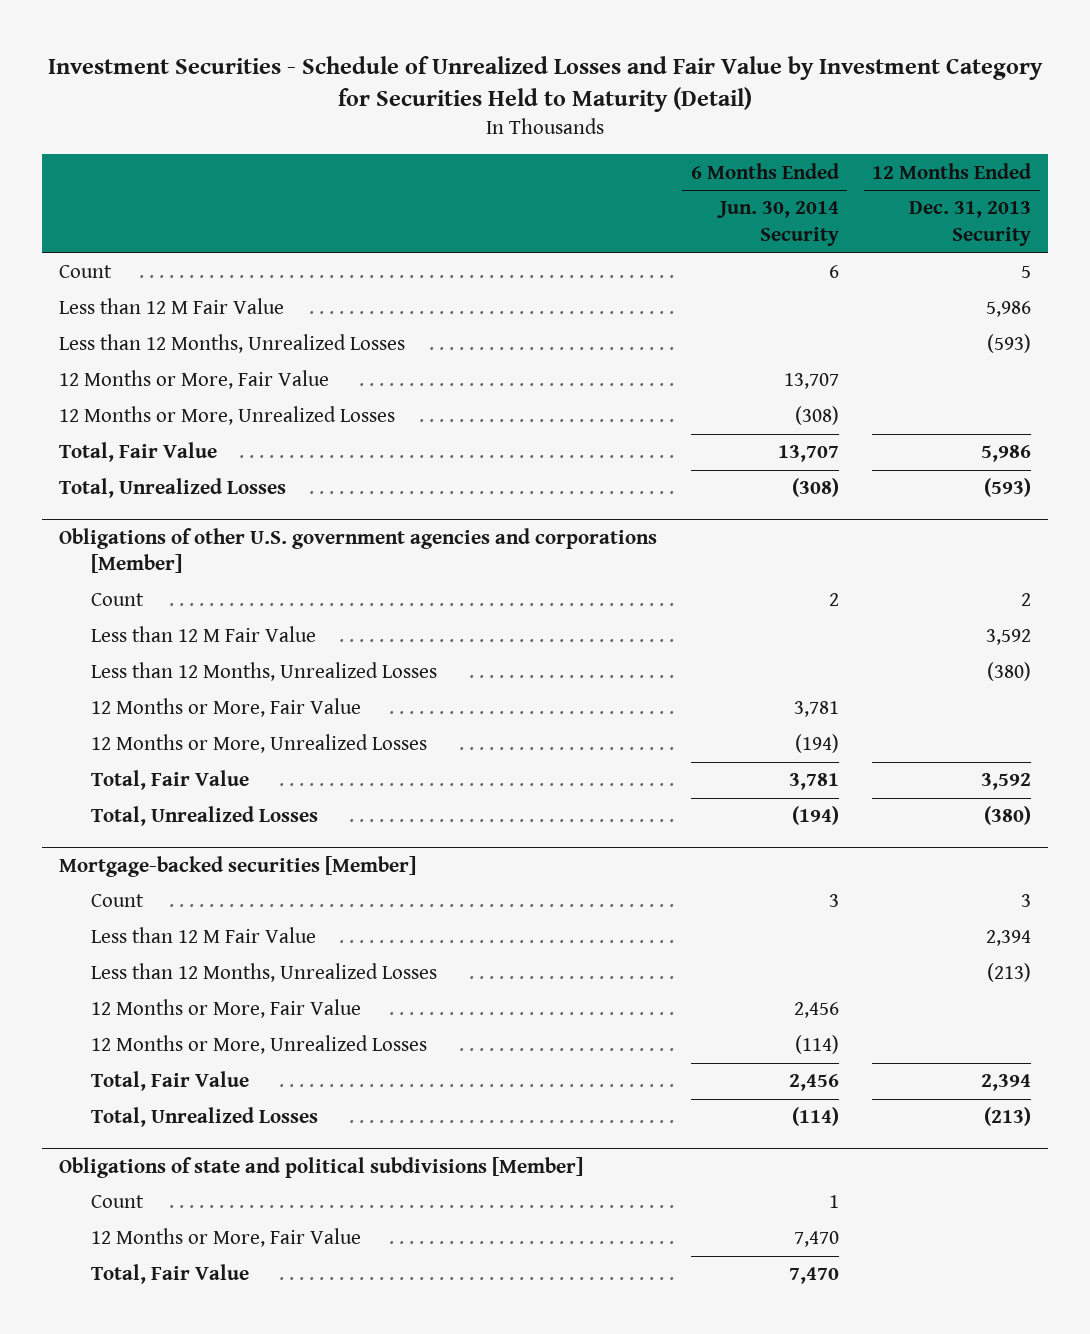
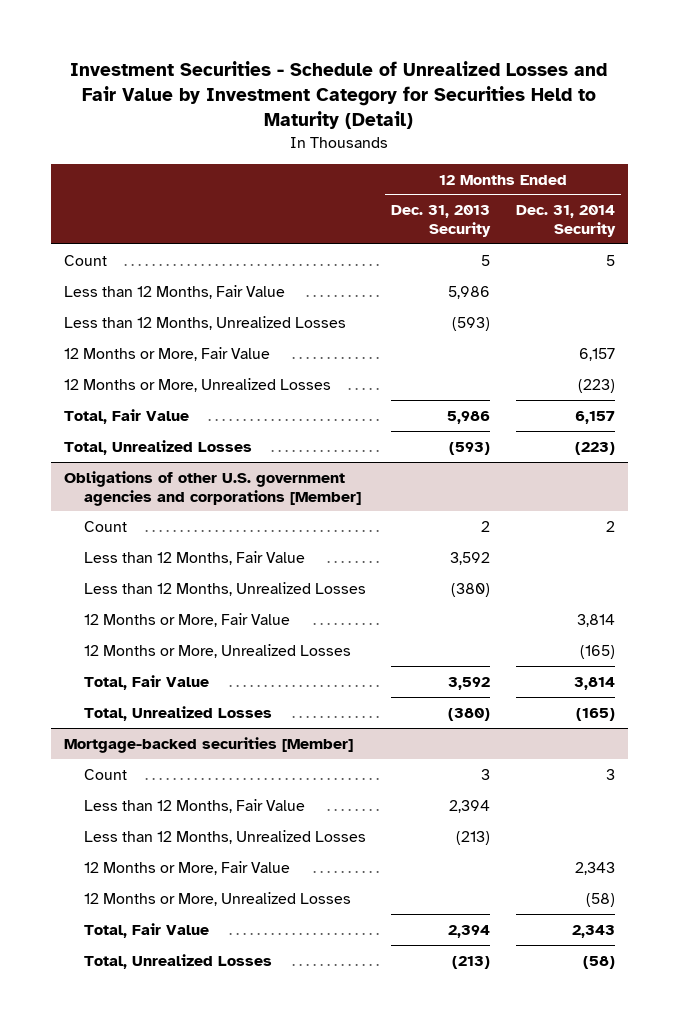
- | 6 Months Ended Jun. 30, 2014 Security | 12 Months Ended Dec. 31, 2013 Security
+ | 12 Months Ended Dec. 31, 2013 Security | 12 Months Ended Dec. 31, 2014 Security
- Less than 12 M Fair Value | | 5,986
+ Less than 12 Months, Fair Value | 5,986 |
@ Obligations of other U.S. government agencies and corporations [Member]
- Less than 12 M Fair Value | | 3,592
+ Less than 12 Months, Fair Value | 3,592 |
@ Mortgage-backed securities [Member]
- Less than 12 M Fair Value | | 2,394
+ Less than 12 Months, Fair Value | 2,394 |
- Obligations of state and political subdivisions [Member]
- Count | 1 |
- 12 Months or More, Fair Value | 7,470 |
- Total, Fair Value | 7,470 |

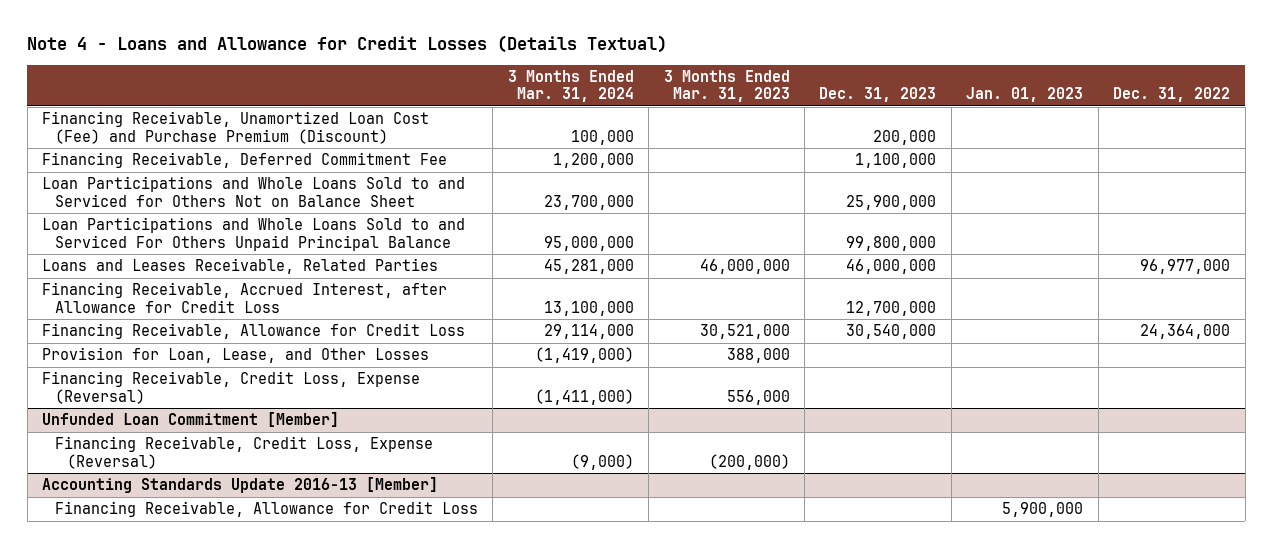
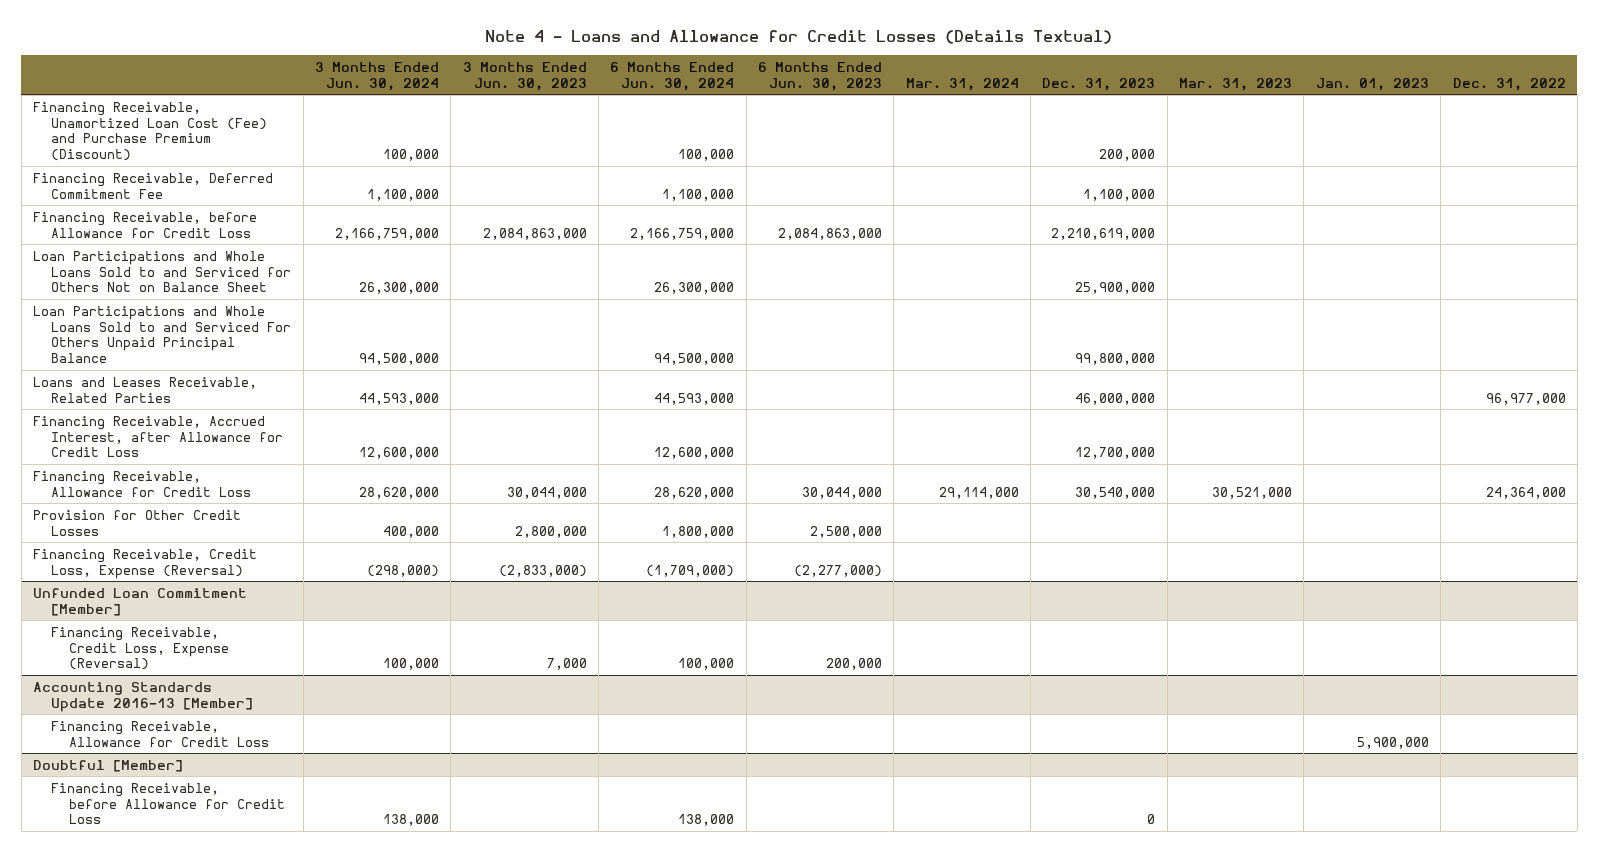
- | 3 Months Ended Mar. 31, 2024 | 3 Months Ended Mar. 31, 2023 | Dec. 31, 2023 | Jan. 01, 2023 | Dec. 31, 2022
+ | 3 Months Ended Jun. 30, 2024 | 3 Months Ended Jun. 30, 2023 | 6 Months Ended Jun. 30, 2024 | 6 Months Ended Jun. 30, 2023 | Mar. 31, 2024 | Dec. 31, 2023 | Mar. 31, 2023 | Jan. 01, 2023 | Dec. 31, 2022
+ Financing Receivable, before Allowance for Credit Loss | 2,166,759,000 | 2,084,863,000 | 2,166,759,000 | 2,084,863,000 | | 2,210,619,000 | | |
- Provision for Loan, Lease, and Other Losses | (1,419,000) | 388,000 | | |
+ Provision for Other Credit Losses | 400,000 | 2,800,000 | 1,800,000 | 2,500,000 | | | | |
+ Doubtful [Member]
+ Financing Receivable, before Allowance for Credit Loss | 138,000 | | 138,000 | | | 0 | | |

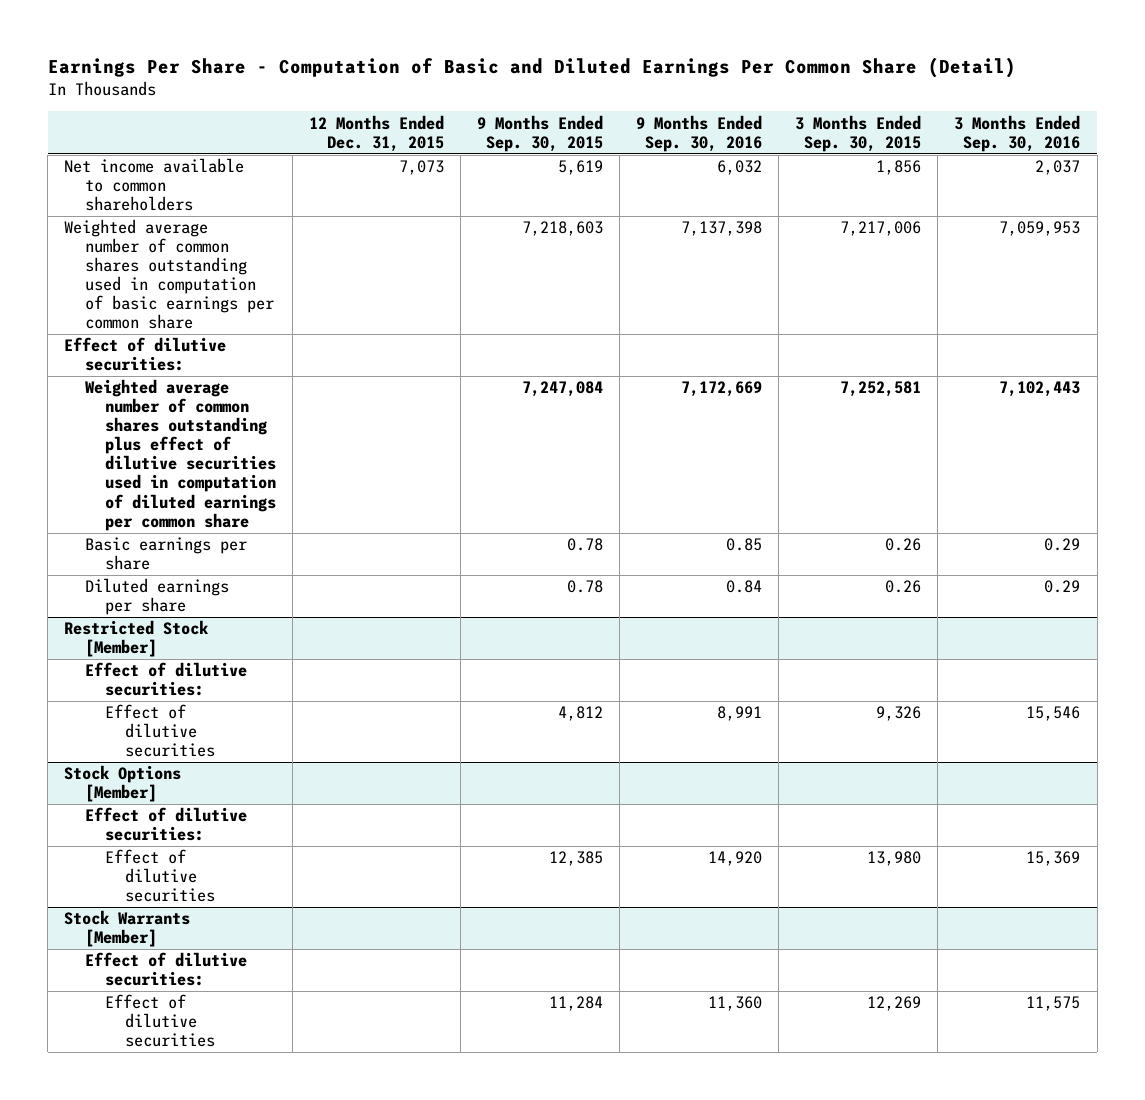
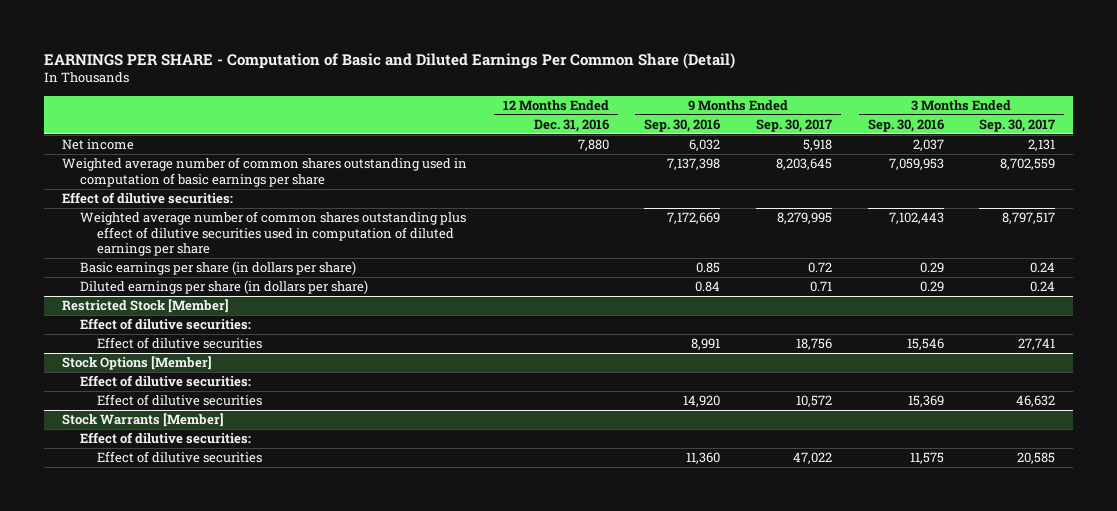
- Earnings Per Share - Computation of Basic and Diluted Earnings Per Common Share (Detail)
+ EARNINGS PER SHARE - Computation of Basic and Diluted Earnings Per Common Share (Detail)
- | 12 Months Ended Dec. 31, 2015 | 9 Months Ended Sep. 30, 2015 | 9 Months Ended Sep. 30, 2016 | 3 Months Ended Sep. 30, 2015 | 3 Months Ended Sep. 30, 2016
+ | 12 Months Ended Dec. 31, 2016 | 9 Months Ended Sep. 30, 2016 | 9 Months Ended Sep. 30, 2017 | 3 Months Ended Sep. 30, 2016 | 3 Months Ended Sep. 30, 2017
- Net income available to common shareholders | 7,073 | 5,619 | 6,032 | 1,856 | 2,037
- Weighted average number of common shares outstanding used in computation of basic earnings per common share | | 7,218,603 | 7,137,398 | 7,217,006 | 7,059,953
+ Net income | 7,880 | 6,032 | 5,918 | 2,037 | 2,131
+ Weighted average number of common shares outstanding used in computation of basic earnings per share | | 7,137,398 | 8,203,645 | 7,059,953 | 8,702,559
- Weighted average number of common shares outstanding plus effect of dilutive securities used in computation of diluted earnings per common share | | 7,247,084 | 7,172,669 | 7,252,581 | 7,102,443
- Basic earnings per share | | 0.78 | 0.85 | 0.26 | 0.29
- Diluted earnings per share | | 0.78 | 0.84 | 0.26 | 0.29
+ Weighted average number of common shares outstanding plus effect of dilutive securities used in computation of diluted earnings per share | | 7,172,669 | 8,279,995 | 7,102,443 | 8,797,517
+ Basic earnings per share (in dollars per share) | | 0.85 | 0.72 | 0.29 | 0.24
+ Diluted earnings per share (in dollars per share) | | 0.84 | 0.71 | 0.29 | 0.24

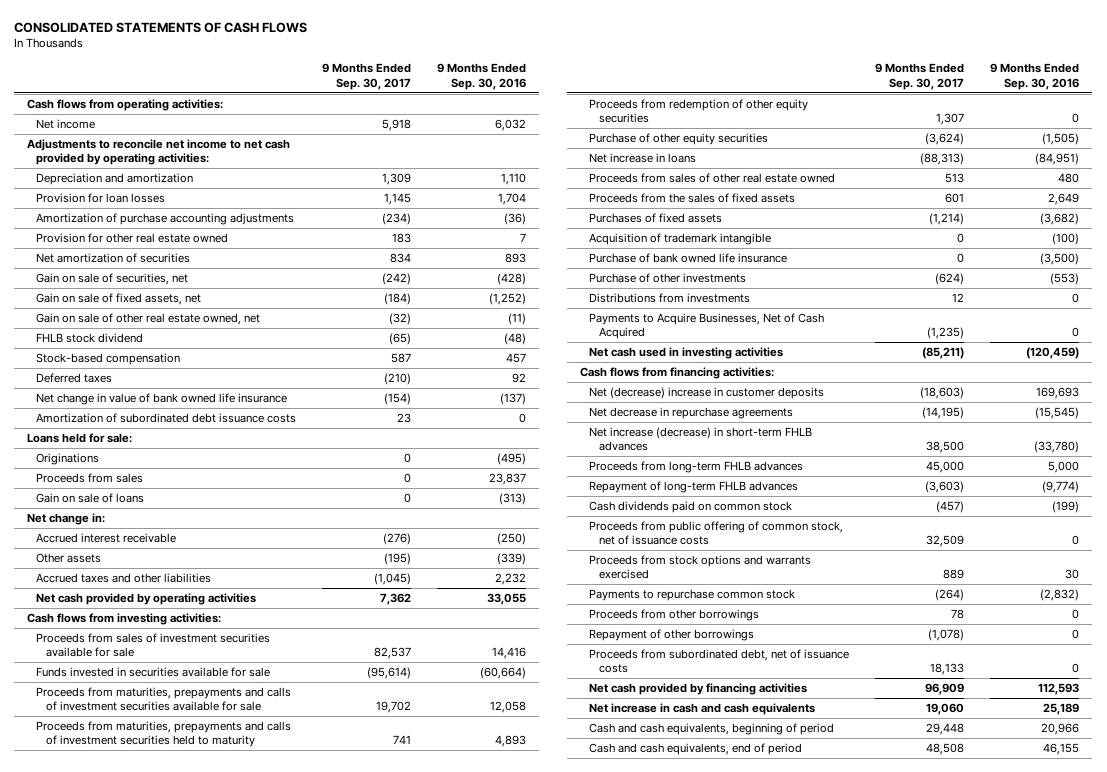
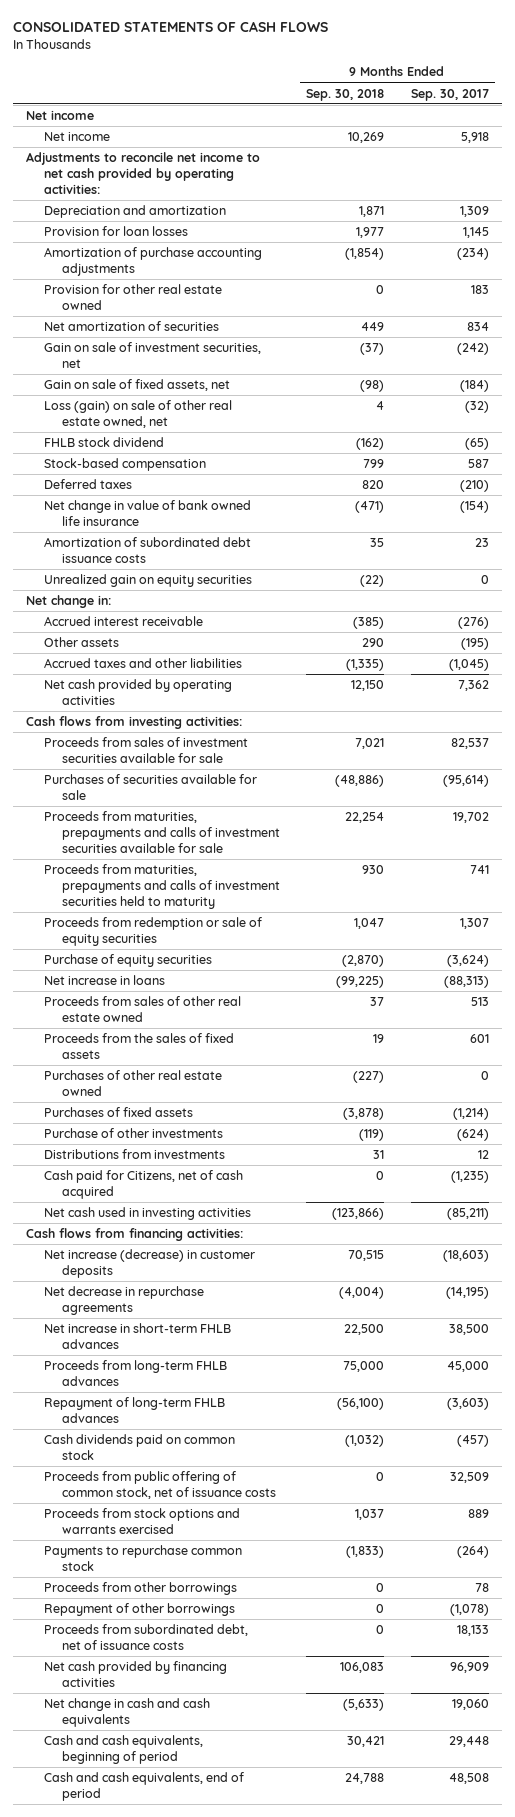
- | 9 Months Ended Sep. 30, 2017 | 9 Months Ended Sep. 30, 2016
+ | 9 Months Ended Sep. 30, 2018 | 9 Months Ended Sep. 30, 2017
- Cash flows from operating activities:
+ Net income
- Gain on sale of securities, net | (242) | (428)
+ Gain on sale of investment securities, net | (37) | (242)
- Gain on sale of other real estate owned, net | (32) | (11)
+ Loss (gain) on sale of other real estate owned, net | 4 | (32)
- Loans held for sale:
- Originations | 0 | (495)
- Proceeds from sales | 0 | 23,837
- Gain on sale of loans | 0 | (313)
+ Unrealized gain on equity securities | (22) | 0
- Funds invested in securities available for sale | (95,614) | (60,664)
+ Purchases of securities available for sale | (48,886) | (95,614)
- Proceeds from redemption of other equity securities | 1,307 | 0
- Purchase of other equity securities | (3,624) | (1,505)
+ Proceeds from redemption or sale of equity securities | 1,047 | 1,307
+ Purchase of equity securities | (2,870) | (3,624)
+ Purchases of other real estate owned | (227) | 0
- Acquisition of trademark intangible | 0 | (100)
- Purchase of bank owned life insurance | 0 | (3,500)
- Payments to Acquire Businesses, Net of Cash Acquired | (1,235) | 0
+ Cash paid for Citizens, net of cash acquired | 0 | (1,235)
- Net (decrease) increase in customer deposits | (18,603) | 169,693
+ Net increase (decrease) in customer deposits | 70,515 | (18,603)
- Net increase (decrease) in short-term FHLB advances | 38,500 | (33,780)
+ Net increase in short-term FHLB advances | 22,500 | 38,500
- Net increase in cash and cash equivalents | 19,060 | 25,189
+ Net change in cash and cash equivalents | (5,633) | 19,060

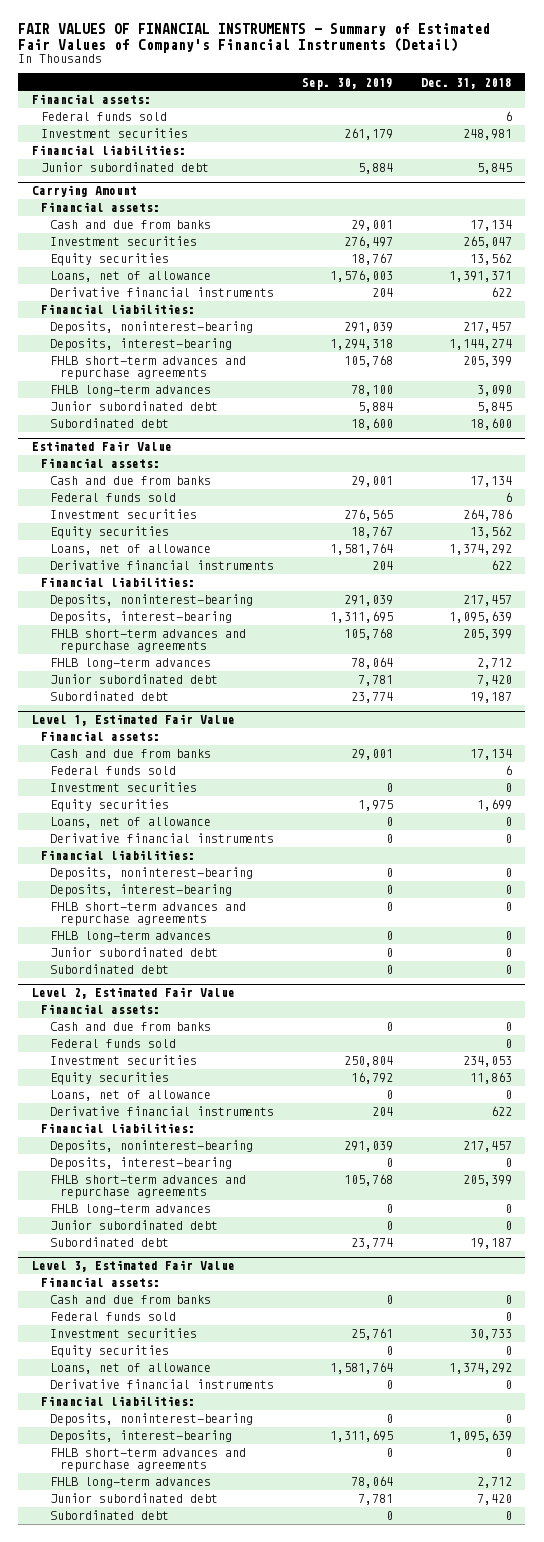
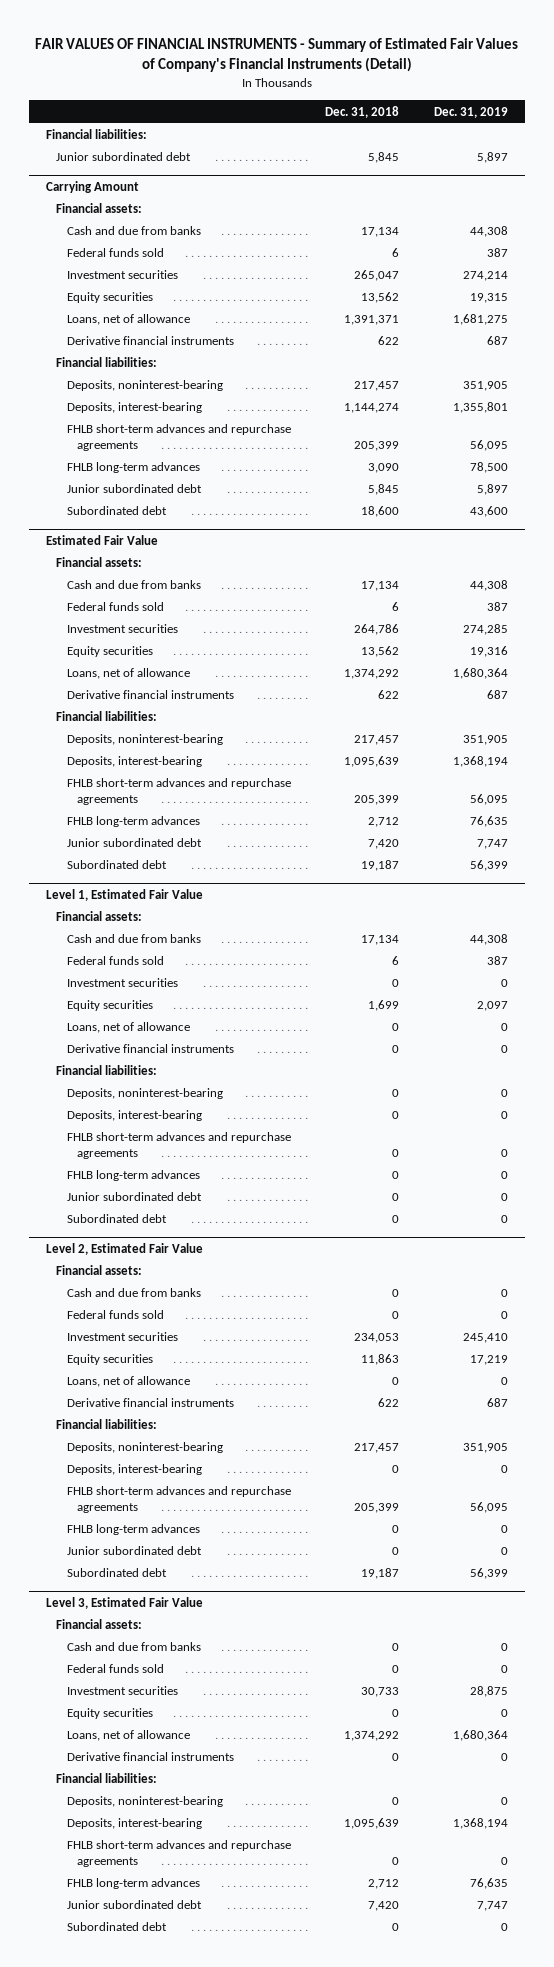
- | Sep. 30, 2019 | Dec. 31, 2018
+ | Dec. 31, 2018 | Dec. 31, 2019
- Financial assets:
- Federal funds sold | | 6
- Investment securities | 261,179 | 248,981
@ Carrying Amount
+ Federal funds sold | 6 | 387

